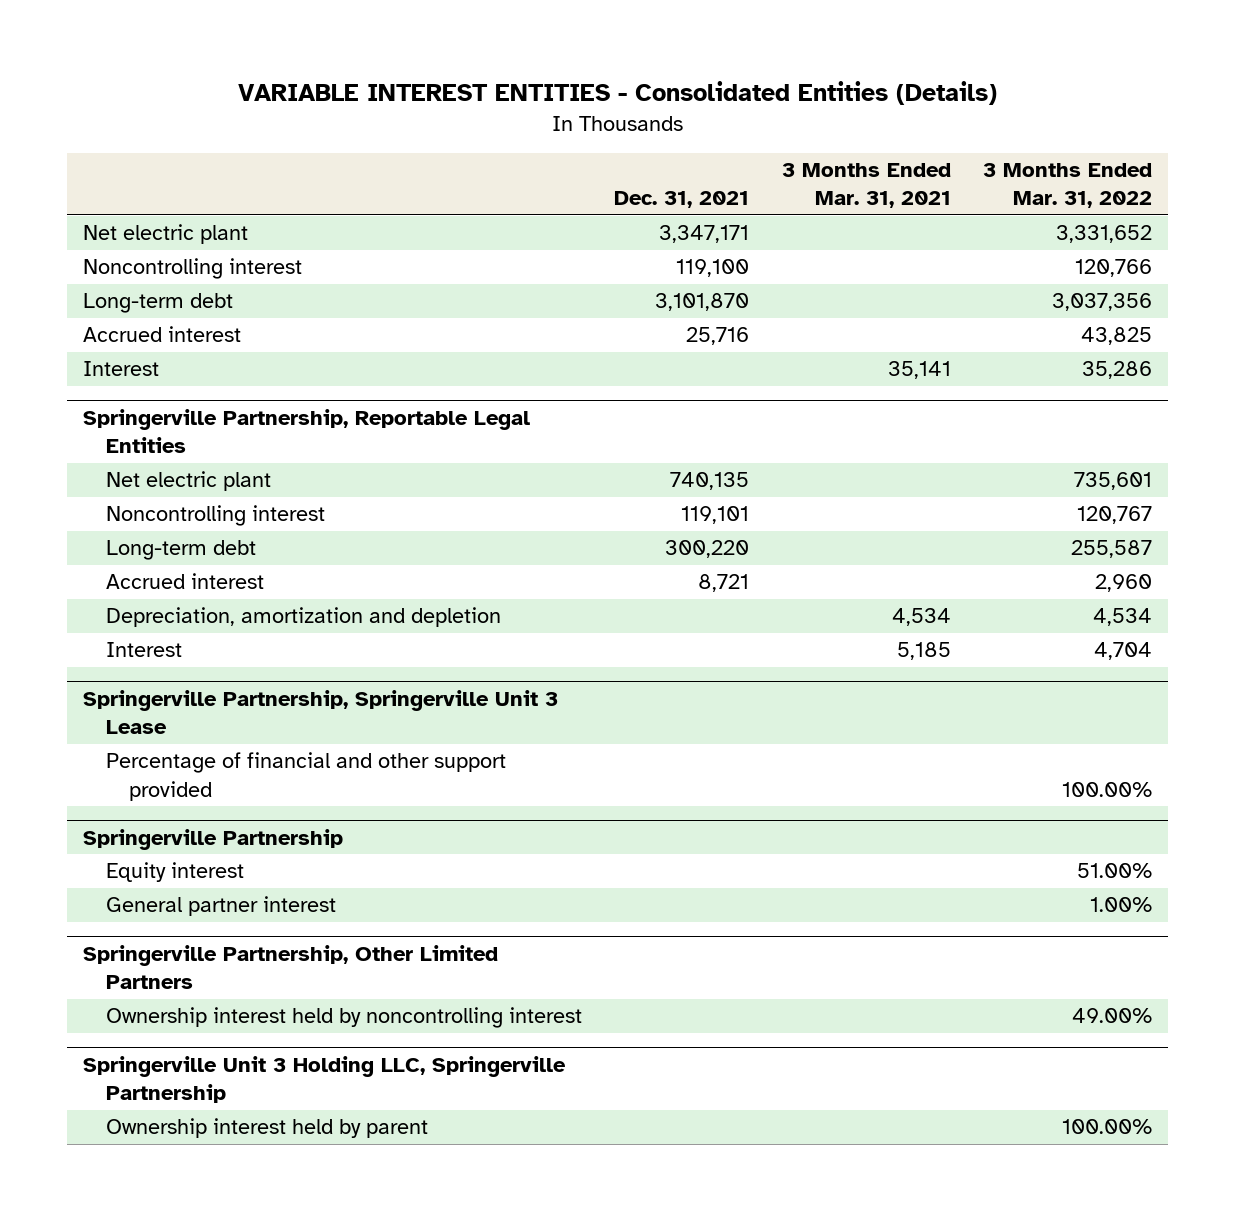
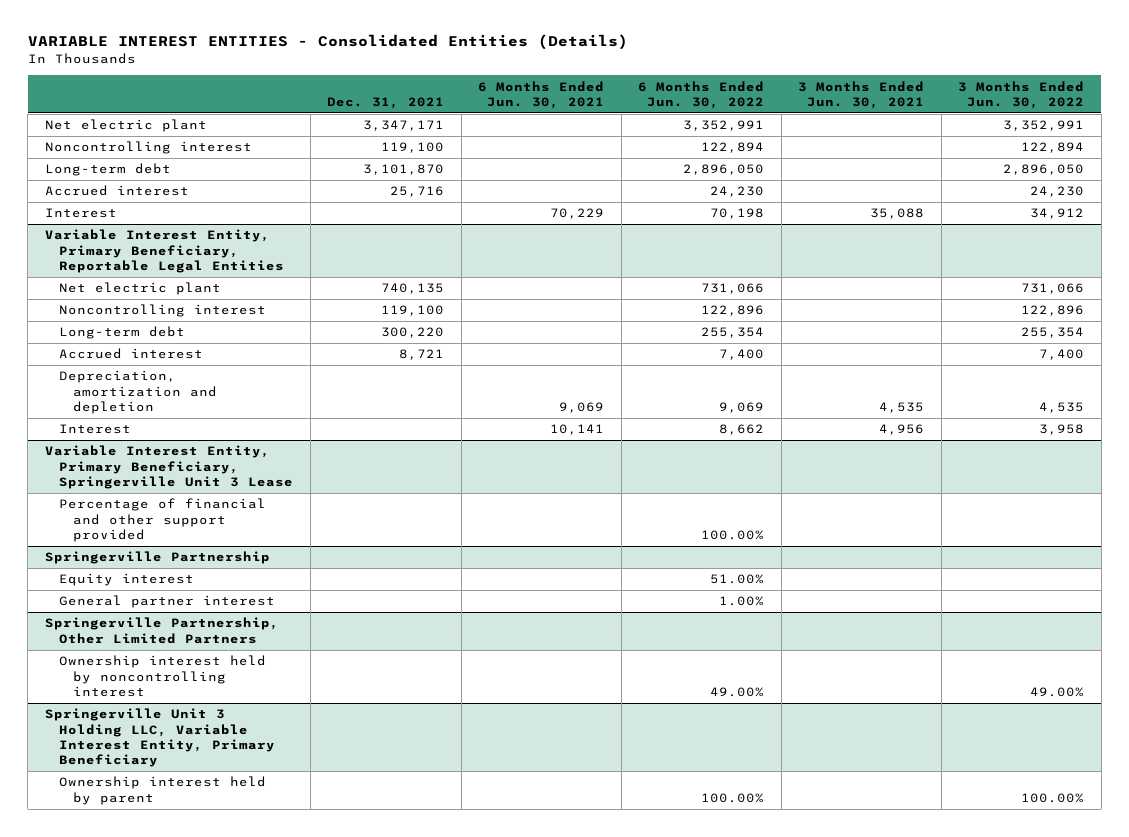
- | Dec. 31, 2021 | 3 Months Ended Mar. 31, 2021 | 3 Months Ended Mar. 31, 2022
+ | Dec. 31, 2021 | 6 Months Ended Jun. 30, 2021 | 6 Months Ended Jun. 30, 2022 | 3 Months Ended Jun. 30, 2021 | 3 Months Ended Jun. 30, 2022
- Springerville Partnership, Reportable Legal Entities
+ Variable Interest Entity, Primary Beneficiary, Reportable Legal Entities
- Noncontrolling interest | 119,101 | | 120,767
+ Noncontrolling interest | 119,100 | | 122,896 | | 122,896
- Springerville Partnership, Springerville Unit 3 Lease
- Percentage of financial and other support provided | | | 100.00%
+ Variable Interest Entity, Primary Beneficiary, Springerville Unit 3 Lease
+ Percentage of financial and other support provided | | | 100.00% | |
- Springerville Unit 3 Holding LLC, Springerville Partnership
- Ownership interest held by parent | | | 100.00%
+ Springerville Unit 3 Holding LLC, Variable Interest Entity, Primary Beneficiary
+ Ownership interest held by parent | | | 100.00% | | 100.00%

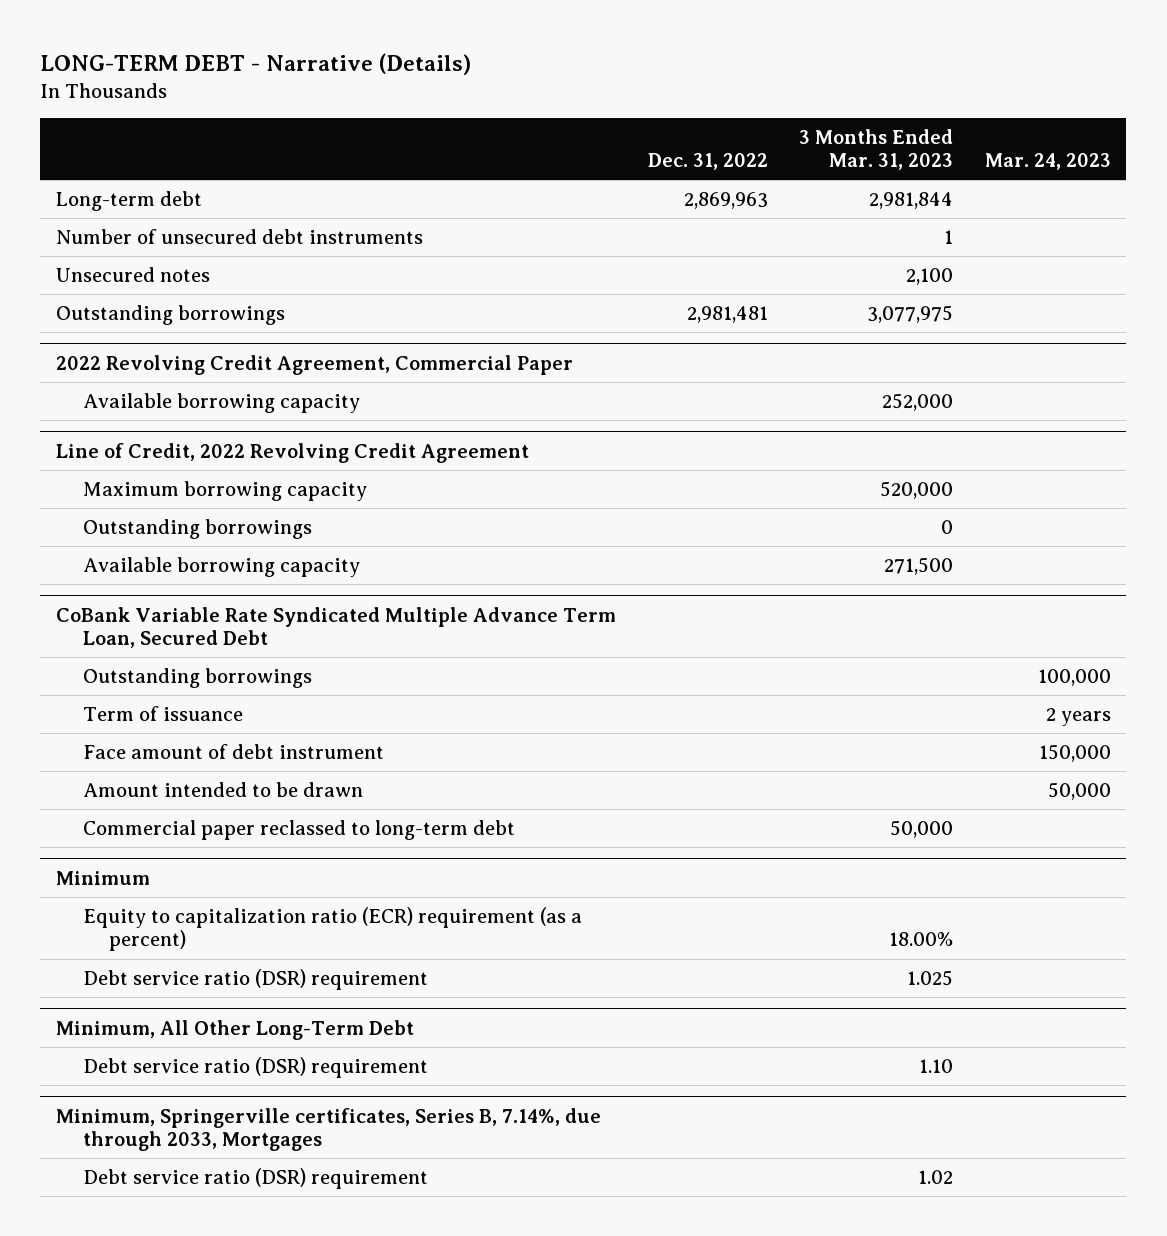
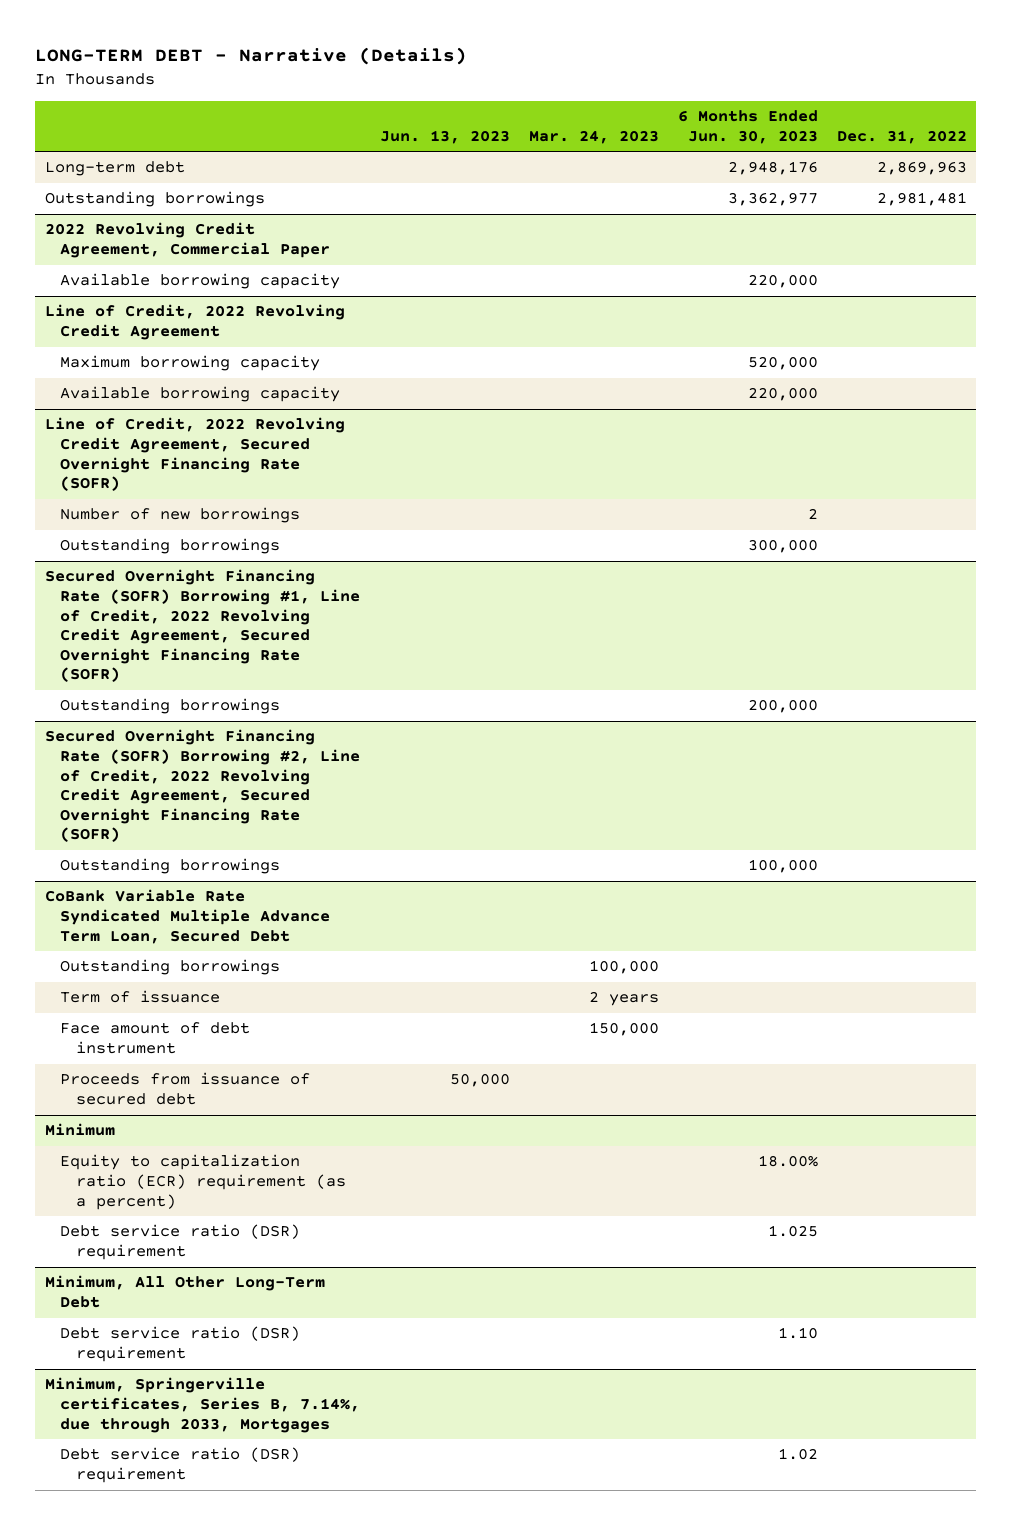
- | Dec. 31, 2022 | 3 Months Ended Mar. 31, 2023 | Mar. 24, 2023
+ | Jun. 13, 2023 | Mar. 24, 2023 | 6 Months Ended Jun. 30, 2023 | Dec. 31, 2022
- Number of unsecured debt instruments | | 1 |
- Unsecured notes | | 2,100 |
@ Line of Credit, 2022 Revolving Credit Agreement
- Outstanding borrowings | | 0 |
+ Line of Credit, 2022 Revolving Credit Agreement, Secured Overnight Financing Rate (SOFR)
+ Number of new borrowings | | | 2 |
+ Outstanding borrowings | | | 300,000 |
+ Secured Overnight Financing Rate (SOFR) Borrowing #1, Line of Credit, 2022 Revolving Credit Agreement, Secured Overnight Financing Rate (SOFR)
+ Outstanding borrowings | | | 200,000 |
+ Secured Overnight Financing Rate (SOFR) Borrowing #2, Line of Credit, 2022 Revolving Credit Agreement, Secured Overnight Financing Rate (SOFR)
+ Outstanding borrowings | | | 100,000 |
@ CoBank Variable Rate Syndicated Multiple Advance Term Loan, Secured Debt
- Amount intended to be drawn | | | 50,000
- Commercial paper reclassed to long-term debt | | 50,000 |
+ Proceeds from issuance of secured debt | 50,000 | | |

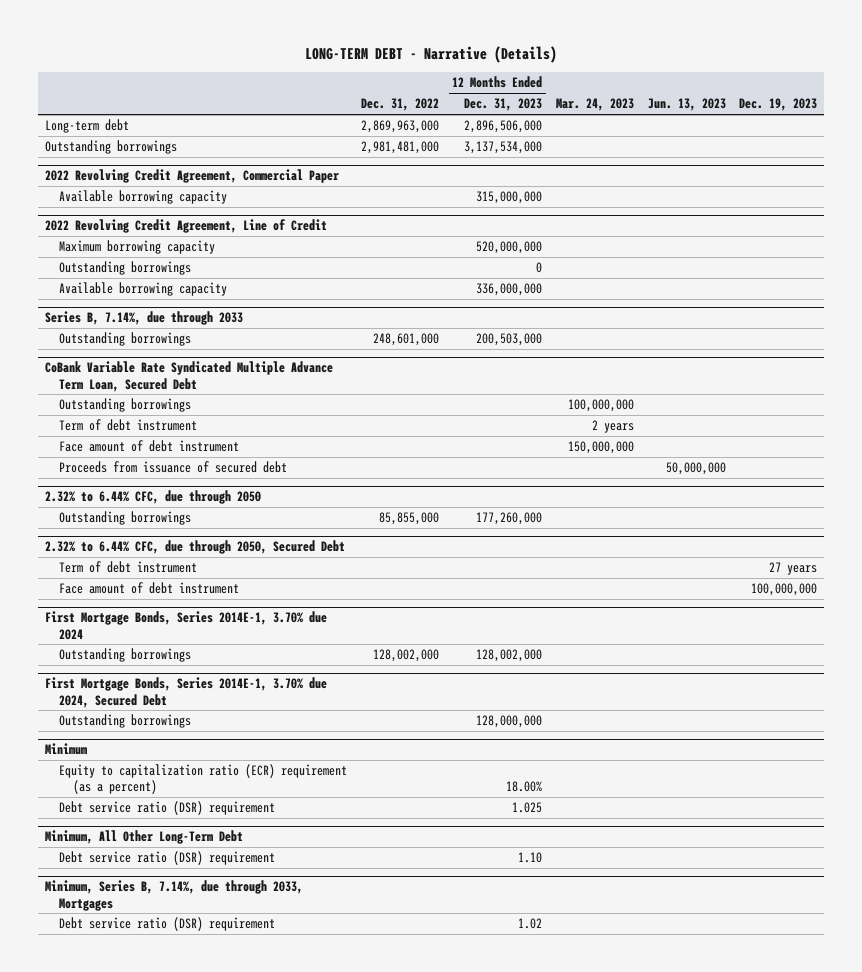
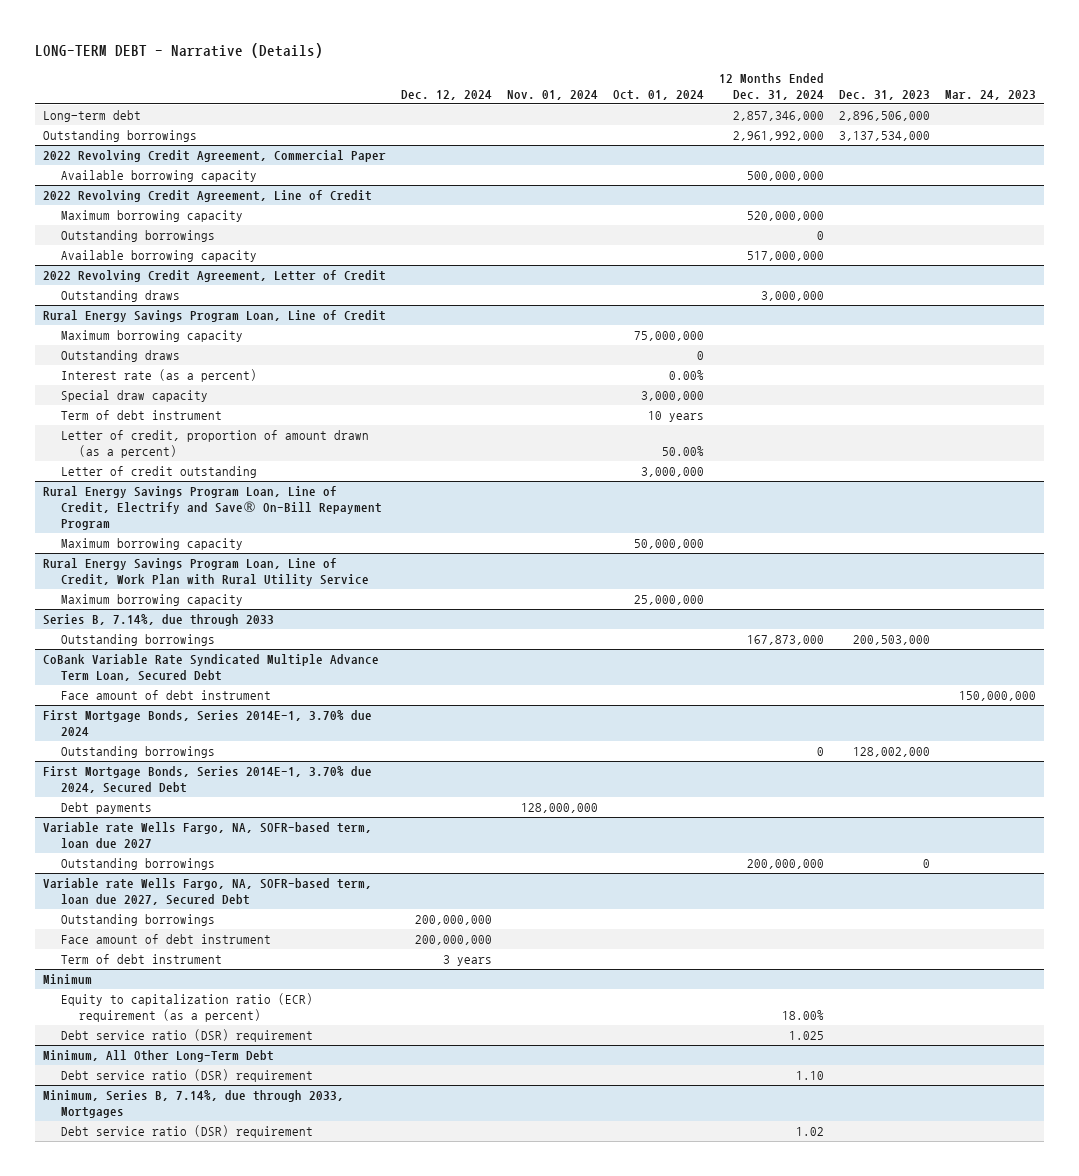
- | Dec. 31, 2022 | 12 Months Ended Dec. 31, 2023 | Mar. 24, 2023 | Jun. 13, 2023 | Dec. 19, 2023
+ | Dec. 12, 2024 | Nov. 01, 2024 | Oct. 01, 2024 | 12 Months Ended Dec. 31, 2024 | Dec. 31, 2023 | Mar. 24, 2023
+ 2022 Revolving Credit Agreement, Letter of Credit
+ Outstanding draws | | | | 3,000,000 | |
+ Rural Energy Savings Program Loan, Line of Credit
+ Maximum borrowing capacity | | | 75,000,000 | | |
+ Outstanding draws | | | 0 | | |
+ Interest rate (as a percent) | | | 0.00% | | |
+ Special draw capacity | | | 3,000,000 | | |
+ Term of debt instrument | | | 10 years | | |
+ Letter of credit, proportion of amount drawn (as a percent) | | | 50.00% | | |
+ Letter of credit outstanding | | | 3,000,000 | | |
+ Rural Energy Savings Program Loan, Line of Credit, Electrify and Save® On-Bill Repayment Program
+ Maximum borrowing capacity | | | 50,000,000 | | |
+ Rural Energy Savings Program Loan, Line of Credit, Work Plan with Rural Utility Service
+ Maximum borrowing capacity | | | 25,000,000 | | |
@ CoBank Variable Rate Syndicated Multiple Advance Term Loan, Secured Debt
- Outstanding borrowings | | | 100,000,000 | |
- Term of debt instrument | | | 2 years | |
- Proceeds from issuance of secured debt | | | | 50,000,000 |
- 2.32% to 6.44% CFC, due through 2050
- Outstanding borrowings | 85,855,000 | 177,260,000 | | |
- 2.32% to 6.44% CFC, due through 2050, Secured Debt
- Term of debt instrument | | | | | 27 years
- Face amount of debt instrument | | | | | 100,000,000
@ First Mortgage Bonds, Series 2014E-1, 3.70% due 2024, Secured Debt
- Outstanding borrowings | | 128,000,000 | | |
+ Debt payments | | 128,000,000 | | | |
+ Variable rate Wells Fargo, NA, SOFR-based term, loan due 2027
+ Outstanding borrowings | | | | 200,000,000 | 0 |
+ Variable rate Wells Fargo, NA, SOFR-based term, loan due 2027, Secured Debt
+ Outstanding borrowings | 200,000,000 | | | | |
+ Face amount of debt instrument | 200,000,000 | | | | |
+ Term of debt instrument | 3 years | | | | |

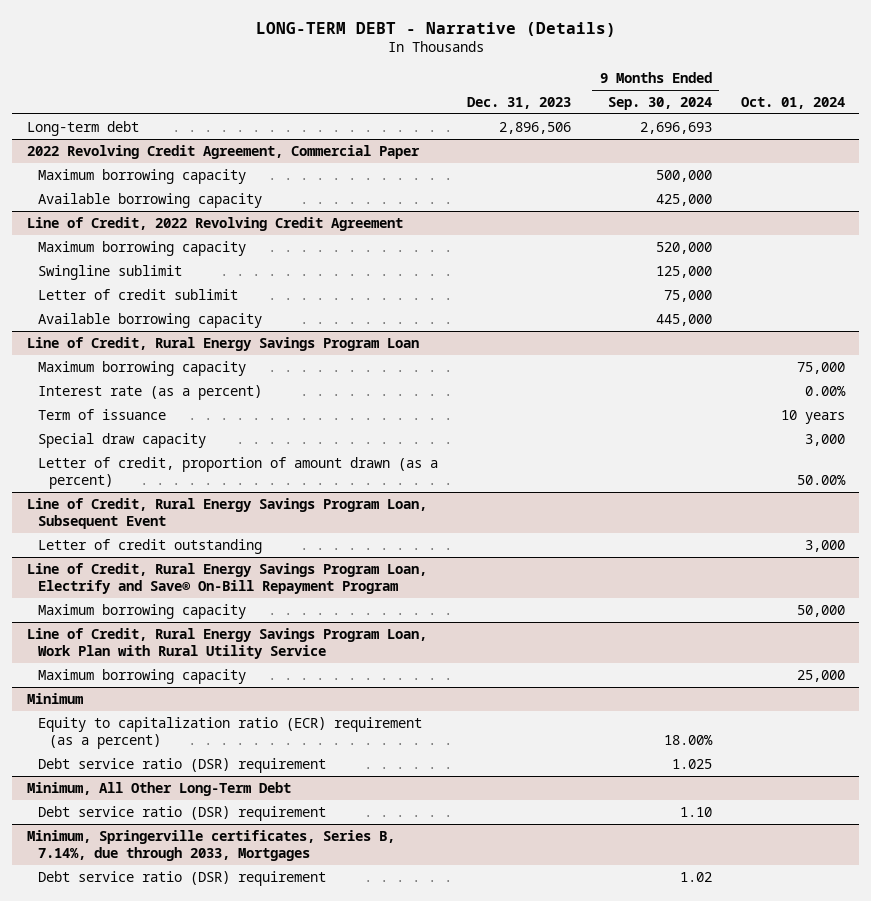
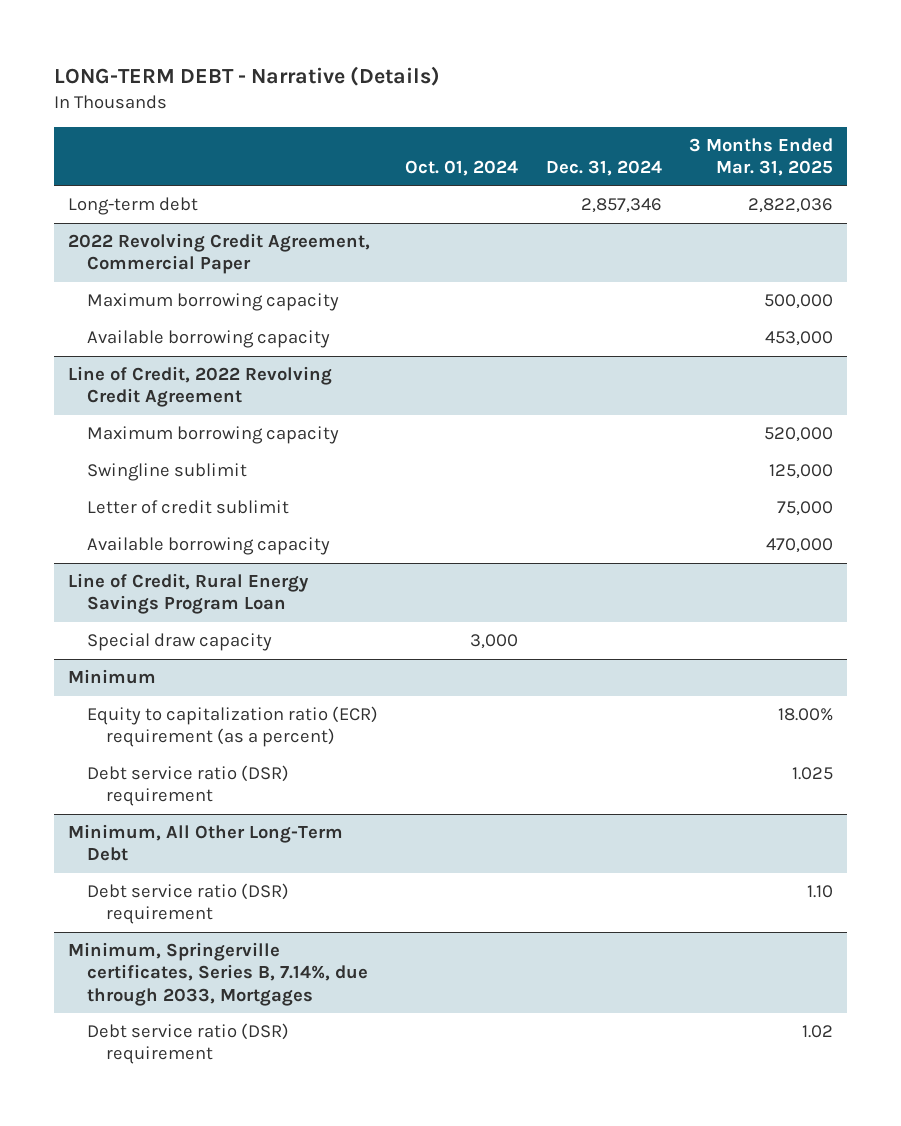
- | Dec. 31, 2023 | 9 Months Ended Sep. 30, 2024 | Oct. 01, 2024
+ | Oct. 01, 2024 | Dec. 31, 2024 | 3 Months Ended Mar. 31, 2025
@ Line of Credit, Rural Energy Savings Program Loan
- Maximum borrowing capacity | | | 75,000
- Interest rate (as a percent) | | | 0.00%
- Term of issuance | | | 10 years
- Letter of credit, proportion of amount drawn (as a percent) | | | 50.00%
- Line of Credit, Rural Energy Savings Program Loan, Subsequent Event
- Letter of credit outstanding | | | 3,000
- Line of Credit, Rural Energy Savings Program Loan, Electrify and Save® On-Bill Repayment Program
- Maximum borrowing capacity | | | 50,000
- Line of Credit, Rural Energy Savings Program Loan, Work Plan with Rural Utility Service
- Maximum borrowing capacity | | | 25,000

